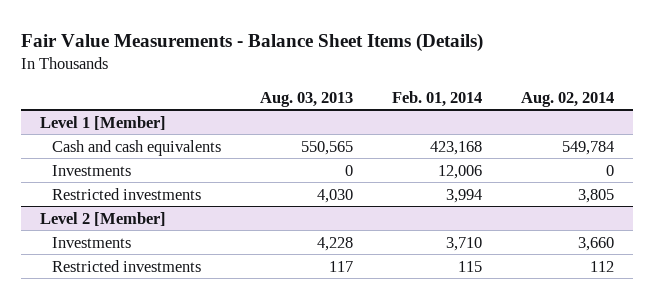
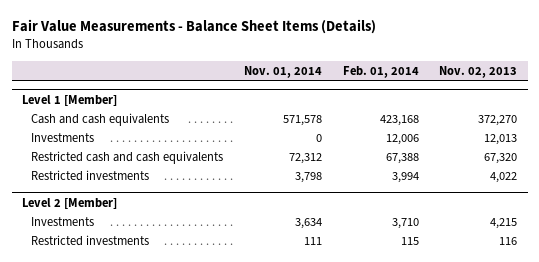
- | Aug. 03, 2013 | Feb. 01, 2014 | Aug. 02, 2014
+ | Nov. 01, 2014 | Feb. 01, 2014 | Nov. 02, 2013
@ Level 1 [Member]
+ Restricted cash and cash equivalents | 72,312 | 67,388 | 67,320

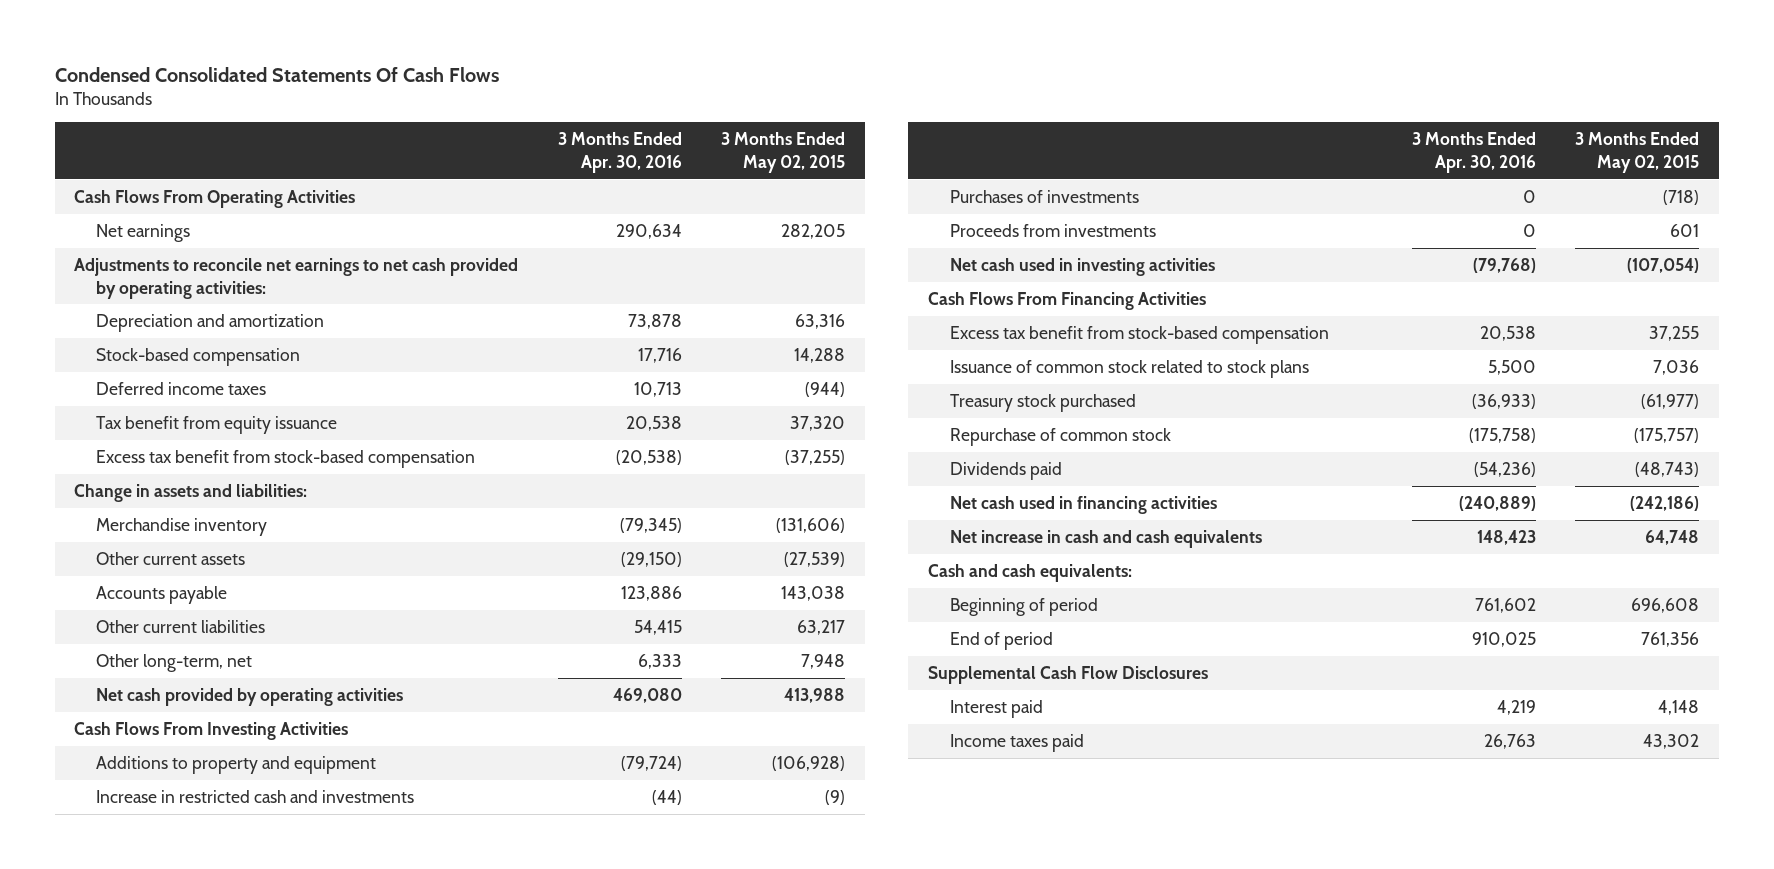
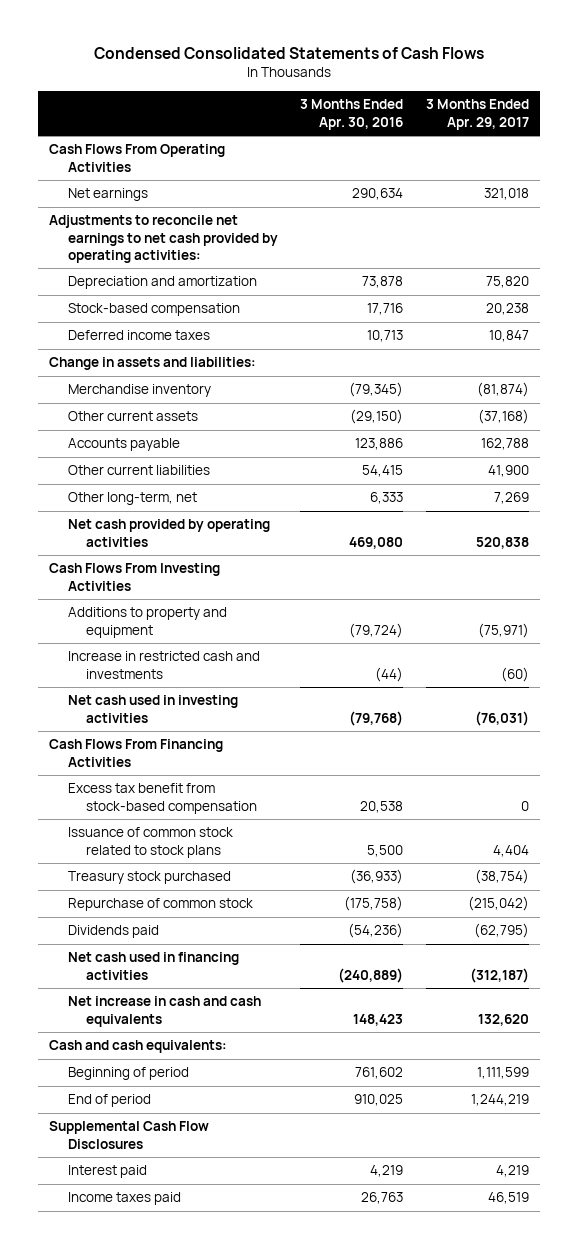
- Condensed Consolidated Statements Of Cash Flows
+ Condensed Consolidated Statements of Cash Flows
- | 3 Months Ended Apr. 30, 2016 | 3 Months Ended May 02, 2015
+ | 3 Months Ended Apr. 30, 2016 | 3 Months Ended Apr. 29, 2017
- Tax benefit from equity issuance | 20,538 | 37,320
- Excess tax benefit from stock-based compensation | (20,538) | (37,255)
- Purchases of investments | 0 | (718)
- Proceeds from investments | 0 | 601

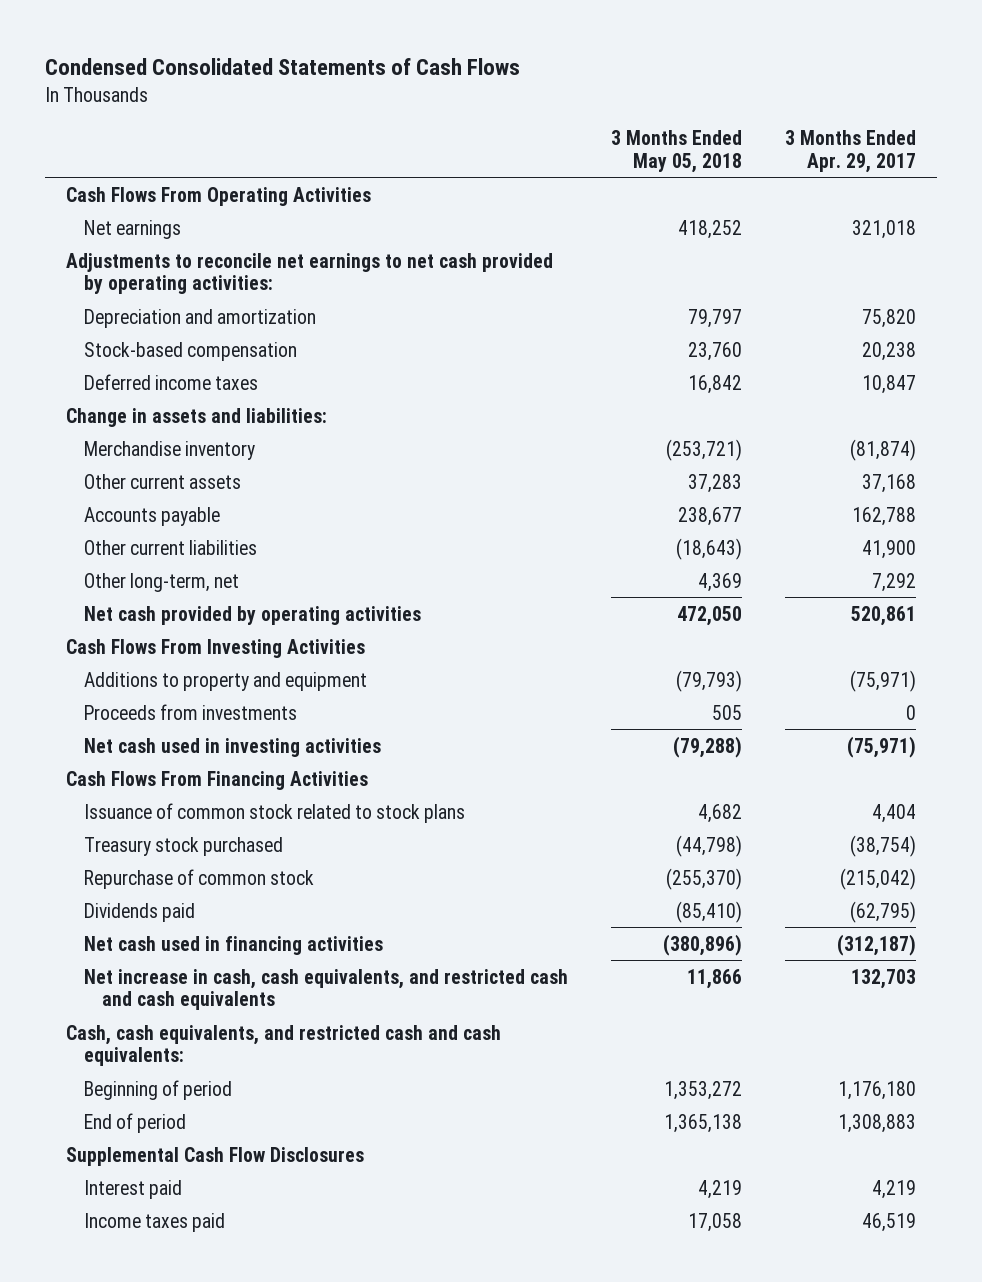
- | 3 Months Ended Apr. 30, 2016 | 3 Months Ended Apr. 29, 2017
+ | 3 Months Ended May 05, 2018 | 3 Months Ended Apr. 29, 2017
- Other current assets | (29,150) | (37,168)
+ Other current assets | 37,283 | 37,168
- Other long-term, net | 6,333 | 7,269
- Net cash provided by operating activities | 469,080 | 520,838
+ Other long-term, net | 4,369 | 7,292
+ Net cash provided by operating activities | 472,050 | 520,861
- Increase in restricted cash and investments | (44) | (60)
- Net cash used in investing activities | (79,768) | (76,031)
+ Proceeds from investments | 505 | 0
+ Net cash used in investing activities | (79,288) | (75,971)
- Excess tax benefit from stock-based compensation | 20,538 | 0
- Net increase in cash and cash equivalents | 148,423 | 132,620
- Cash and cash equivalents:
- Beginning of period | 761,602 | 1,111,599
- End of period | 910,025 | 1,244,219
+ Net increase in cash, cash equivalents, and restricted cash and cash equivalents | 11,866 | 132,703
+ Cash, cash equivalents, and restricted cash and cash equivalents:
+ Beginning of period | 1,353,272 | 1,176,180
+ End of period | 1,365,138 | 1,308,883

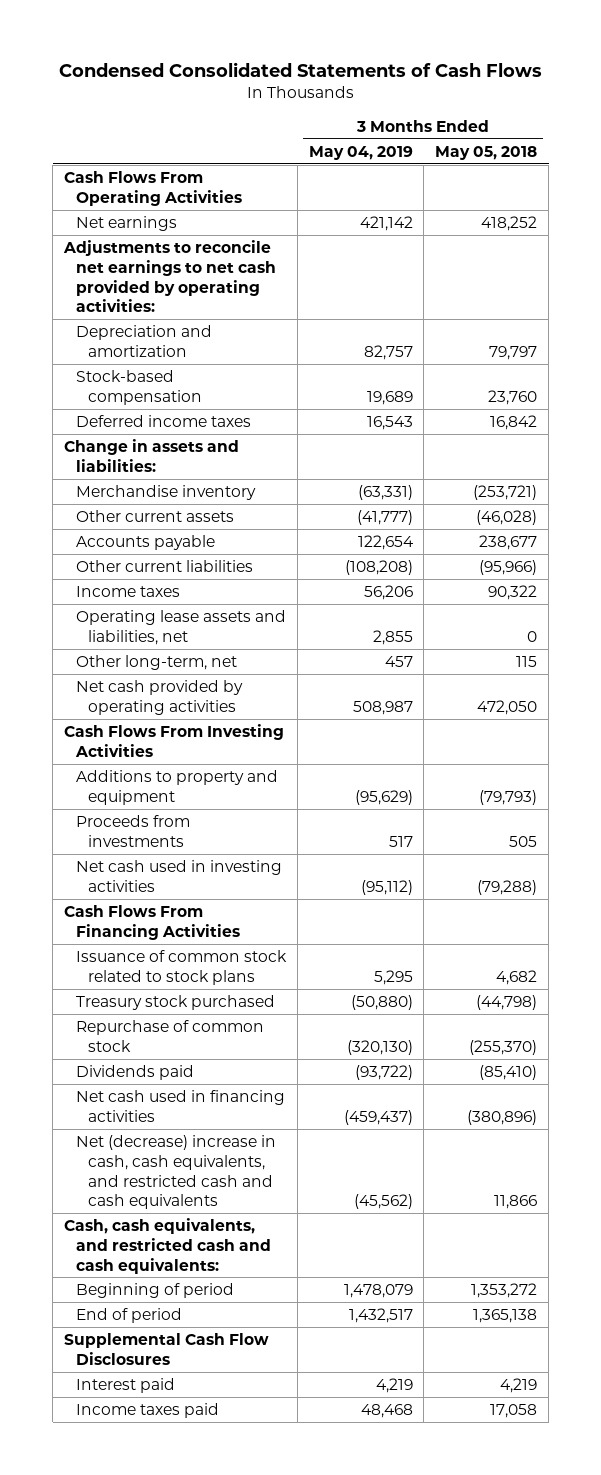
- | 3 Months Ended May 05, 2018 | 3 Months Ended Apr. 29, 2017
+ | 3 Months Ended May 04, 2019 | 3 Months Ended May 05, 2018
- Other current assets | 37,283 | 37,168
+ Other current assets | (41,777) | (46,028)
- Other current liabilities | (18,643) | 41,900
- Other long-term, net | 4,369 | 7,292
+ Other current liabilities | (108,208) | (95,966)
+ Income taxes | 56,206 | 90,322
+ Operating lease assets and liabilities, net | 2,855 | 0
+ Other long-term, net | 457 | 115
- Net increase in cash, cash equivalents, and restricted cash and cash equivalents | 11,866 | 132,703
+ Net (decrease) increase in cash, cash equivalents, and restricted cash and cash equivalents | (45,562) | 11,866

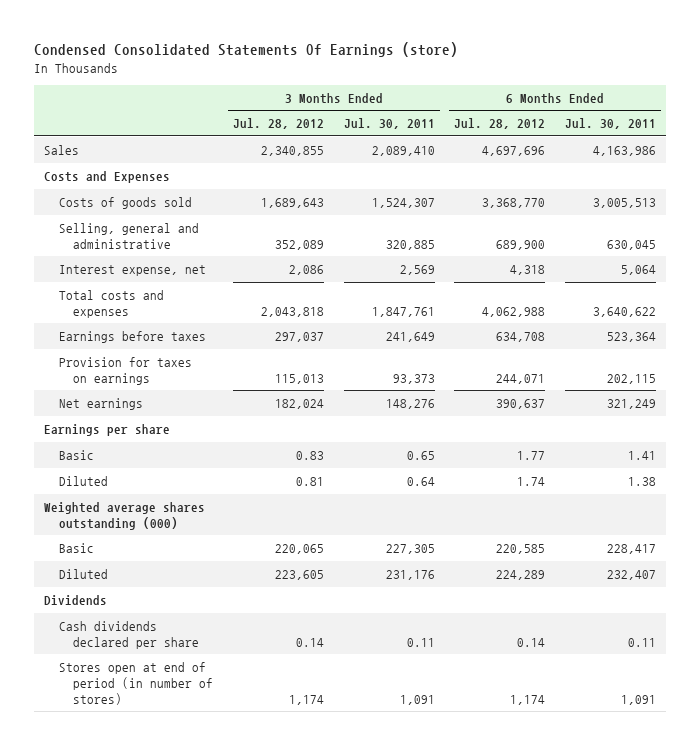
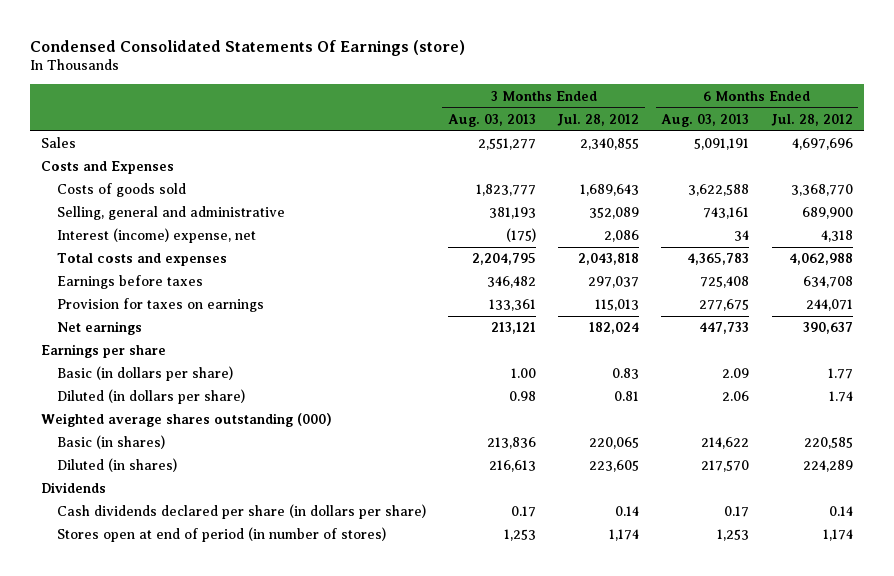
- | 3 Months Ended Jul. 28, 2012 | 3 Months Ended Jul. 30, 2011 | 6 Months Ended Jul. 28, 2012 | 6 Months Ended Jul. 30, 2011
+ | 3 Months Ended Aug. 03, 2013 | 3 Months Ended Jul. 28, 2012 | 6 Months Ended Aug. 03, 2013 | 6 Months Ended Jul. 28, 2012
- Interest expense, net | 2,086 | 2,569 | 4,318 | 5,064
+ Interest (income) expense, net | (175) | 2,086 | 34 | 4,318
- Basic | 0.83 | 0.65 | 1.77 | 1.41
- Diluted | 0.81 | 0.64 | 1.74 | 1.38
+ Basic (in dollars per share) | 1.00 | 0.83 | 2.09 | 1.77
+ Diluted (in dollars per share) | 0.98 | 0.81 | 2.06 | 1.74
- Basic | 220,065 | 227,305 | 220,585 | 228,417
- Diluted | 223,605 | 231,176 | 224,289 | 232,407
+ Basic (in shares) | 213,836 | 220,065 | 214,622 | 220,585
+ Diluted (in shares) | 216,613 | 223,605 | 217,570 | 224,289
- Cash dividends declared per share | 0.14 | 0.11 | 0.14 | 0.11
+ Cash dividends declared per share (in dollars per share) | 0.17 | 0.14 | 0.17 | 0.14

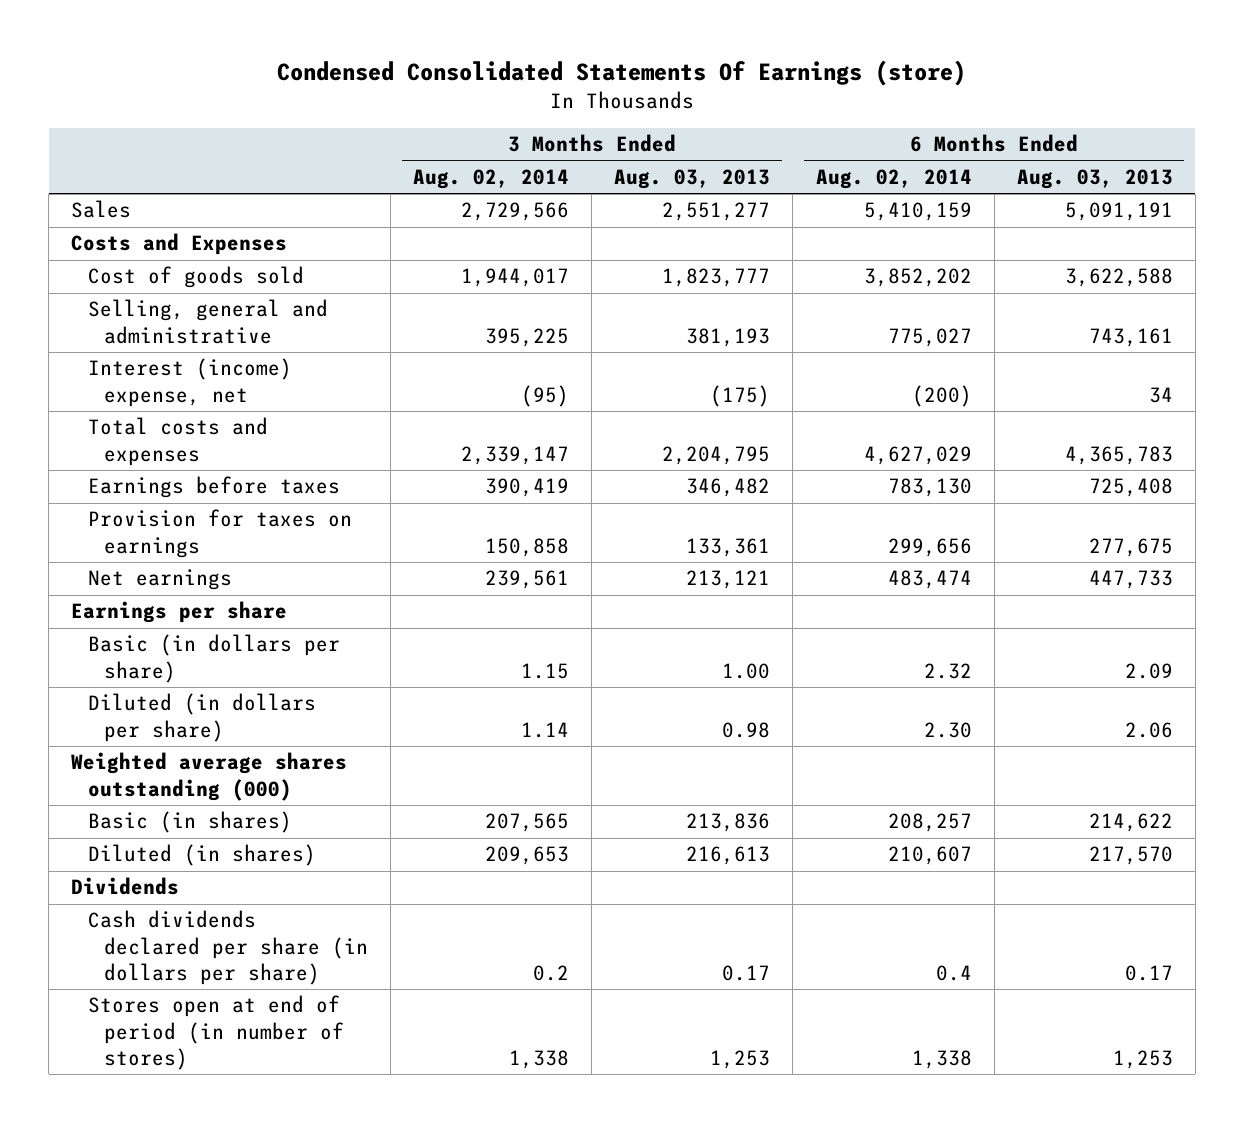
- | 3 Months Ended Aug. 03, 2013 | 3 Months Ended Jul. 28, 2012 | 6 Months Ended Aug. 03, 2013 | 6 Months Ended Jul. 28, 2012
+ | 3 Months Ended Aug. 02, 2014 | 3 Months Ended Aug. 03, 2013 | 6 Months Ended Aug. 02, 2014 | 6 Months Ended Aug. 03, 2013
- Costs of goods sold | 1,823,777 | 1,689,643 | 3,622,588 | 3,368,770
+ Cost of goods sold | 1,944,017 | 1,823,777 | 3,852,202 | 3,622,588

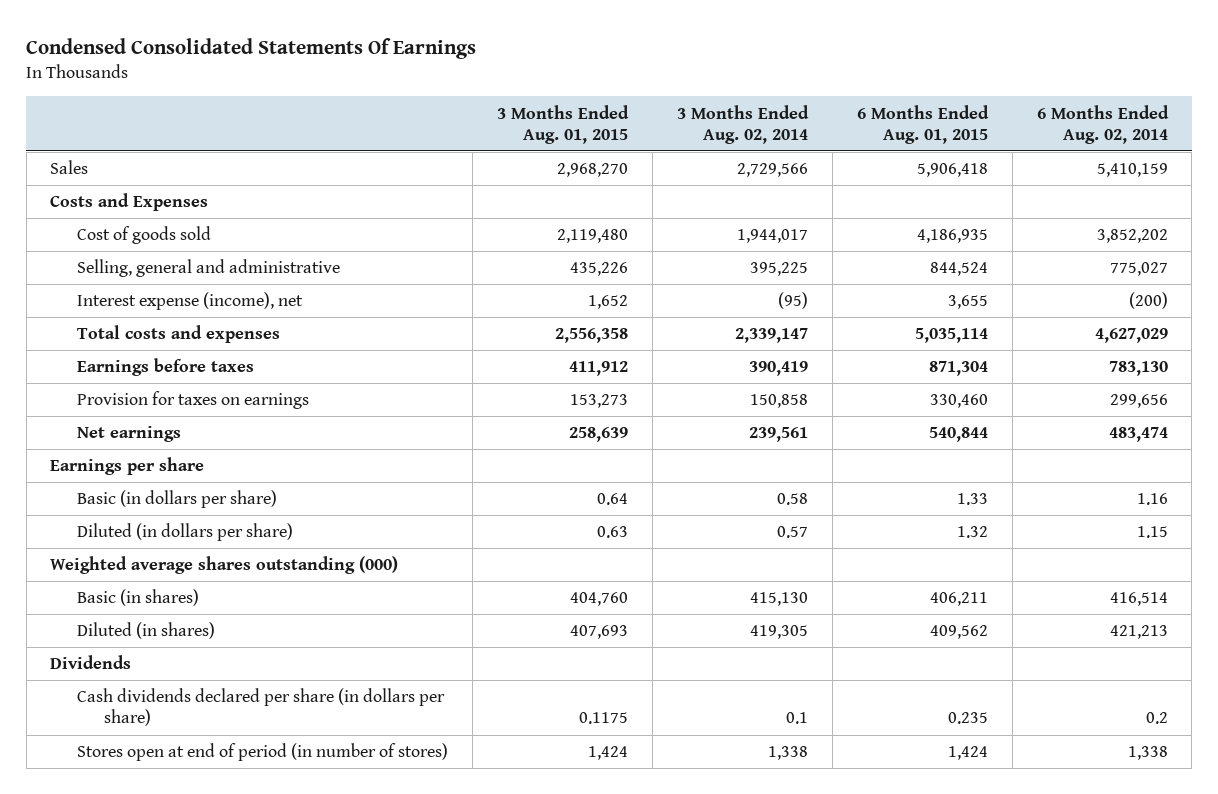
- Condensed Consolidated Statements Of Earnings (store)
+ Condensed Consolidated Statements Of Earnings
- | 3 Months Ended Aug. 02, 2014 | 3 Months Ended Aug. 03, 2013 | 6 Months Ended Aug. 02, 2014 | 6 Months Ended Aug. 03, 2013
+ | 3 Months Ended Aug. 01, 2015 | 3 Months Ended Aug. 02, 2014 | 6 Months Ended Aug. 01, 2015 | 6 Months Ended Aug. 02, 2014
- Interest (income) expense, net | (95) | (175) | (200) | 34
+ Interest expense (income), net | 1,652 | (95) | 3,655 | (200)
- Basic (in dollars per share) | 1.15 | 1.00 | 2.32 | 2.09
- Diluted (in dollars per share) | 1.14 | 0.98 | 2.30 | 2.06
+ Basic (in dollars per share) | 0.64 | 0.58 | 1.33 | 1.16
+ Diluted (in dollars per share) | 0.63 | 0.57 | 1.32 | 1.15
- Basic (in shares) | 207,565 | 213,836 | 208,257 | 214,622
- Diluted (in shares) | 209,653 | 216,613 | 210,607 | 217,570
+ Basic (in shares) | 404,760 | 415,130 | 406,211 | 416,514
+ Diluted (in shares) | 407,693 | 419,305 | 409,562 | 421,213
- Cash dividends declared per share (in dollars per share) | 0.2 | 0.17 | 0.4 | 0.17
+ Cash dividends declared per share (in dollars per share) | 0.1175 | 0.1 | 0.235 | 0.2

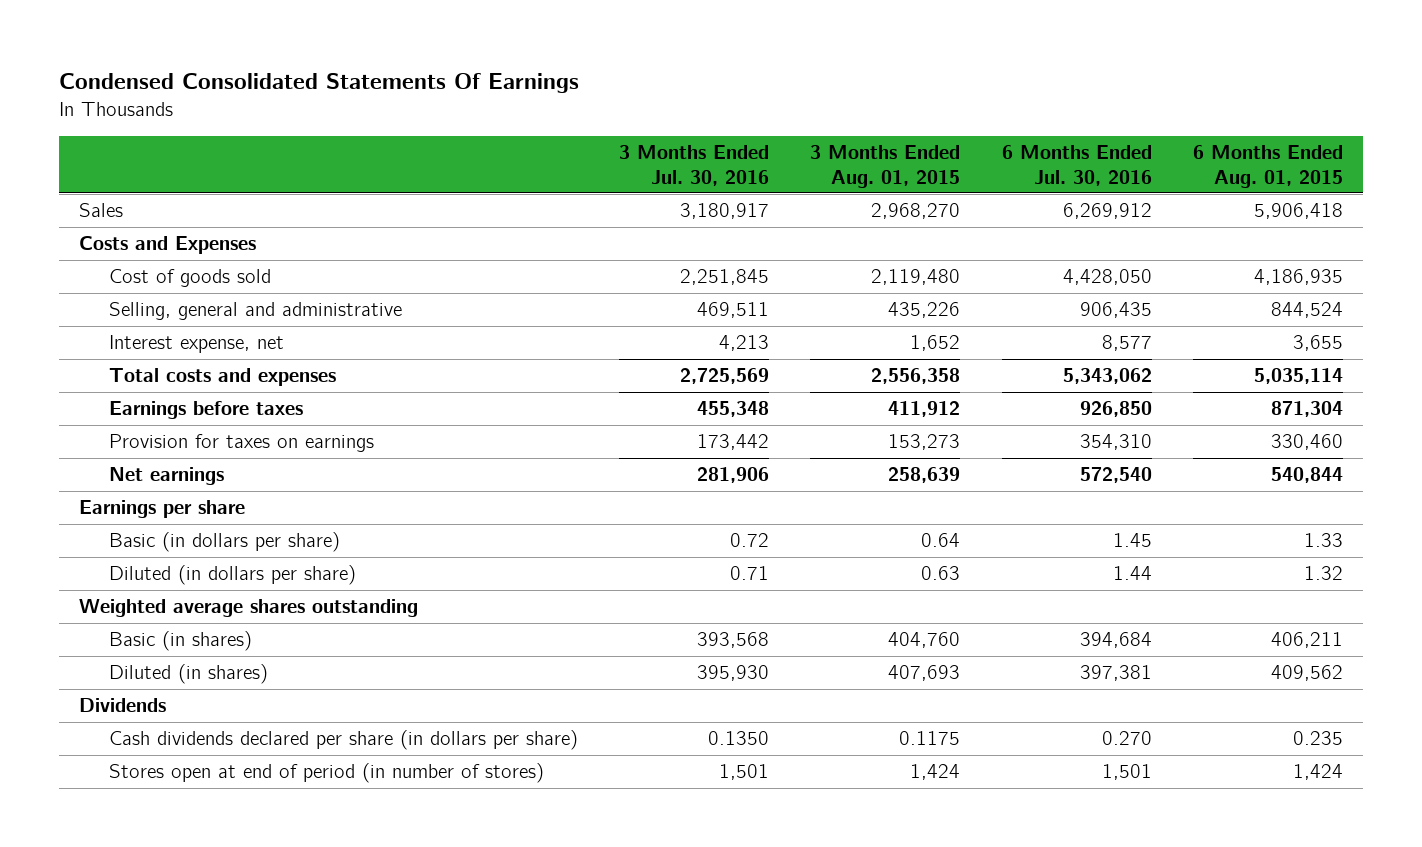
- | 3 Months Ended Aug. 01, 2015 | 3 Months Ended Aug. 02, 2014 | 6 Months Ended Aug. 01, 2015 | 6 Months Ended Aug. 02, 2014
+ | 3 Months Ended Jul. 30, 2016 | 3 Months Ended Aug. 01, 2015 | 6 Months Ended Jul. 30, 2016 | 6 Months Ended Aug. 01, 2015
- Interest expense (income), net | 1,652 | (95) | 3,655 | (200)
+ Interest expense, net | 4,213 | 1,652 | 8,577 | 3,655
- Weighted average shares outstanding (000)
+ Weighted average shares outstanding

